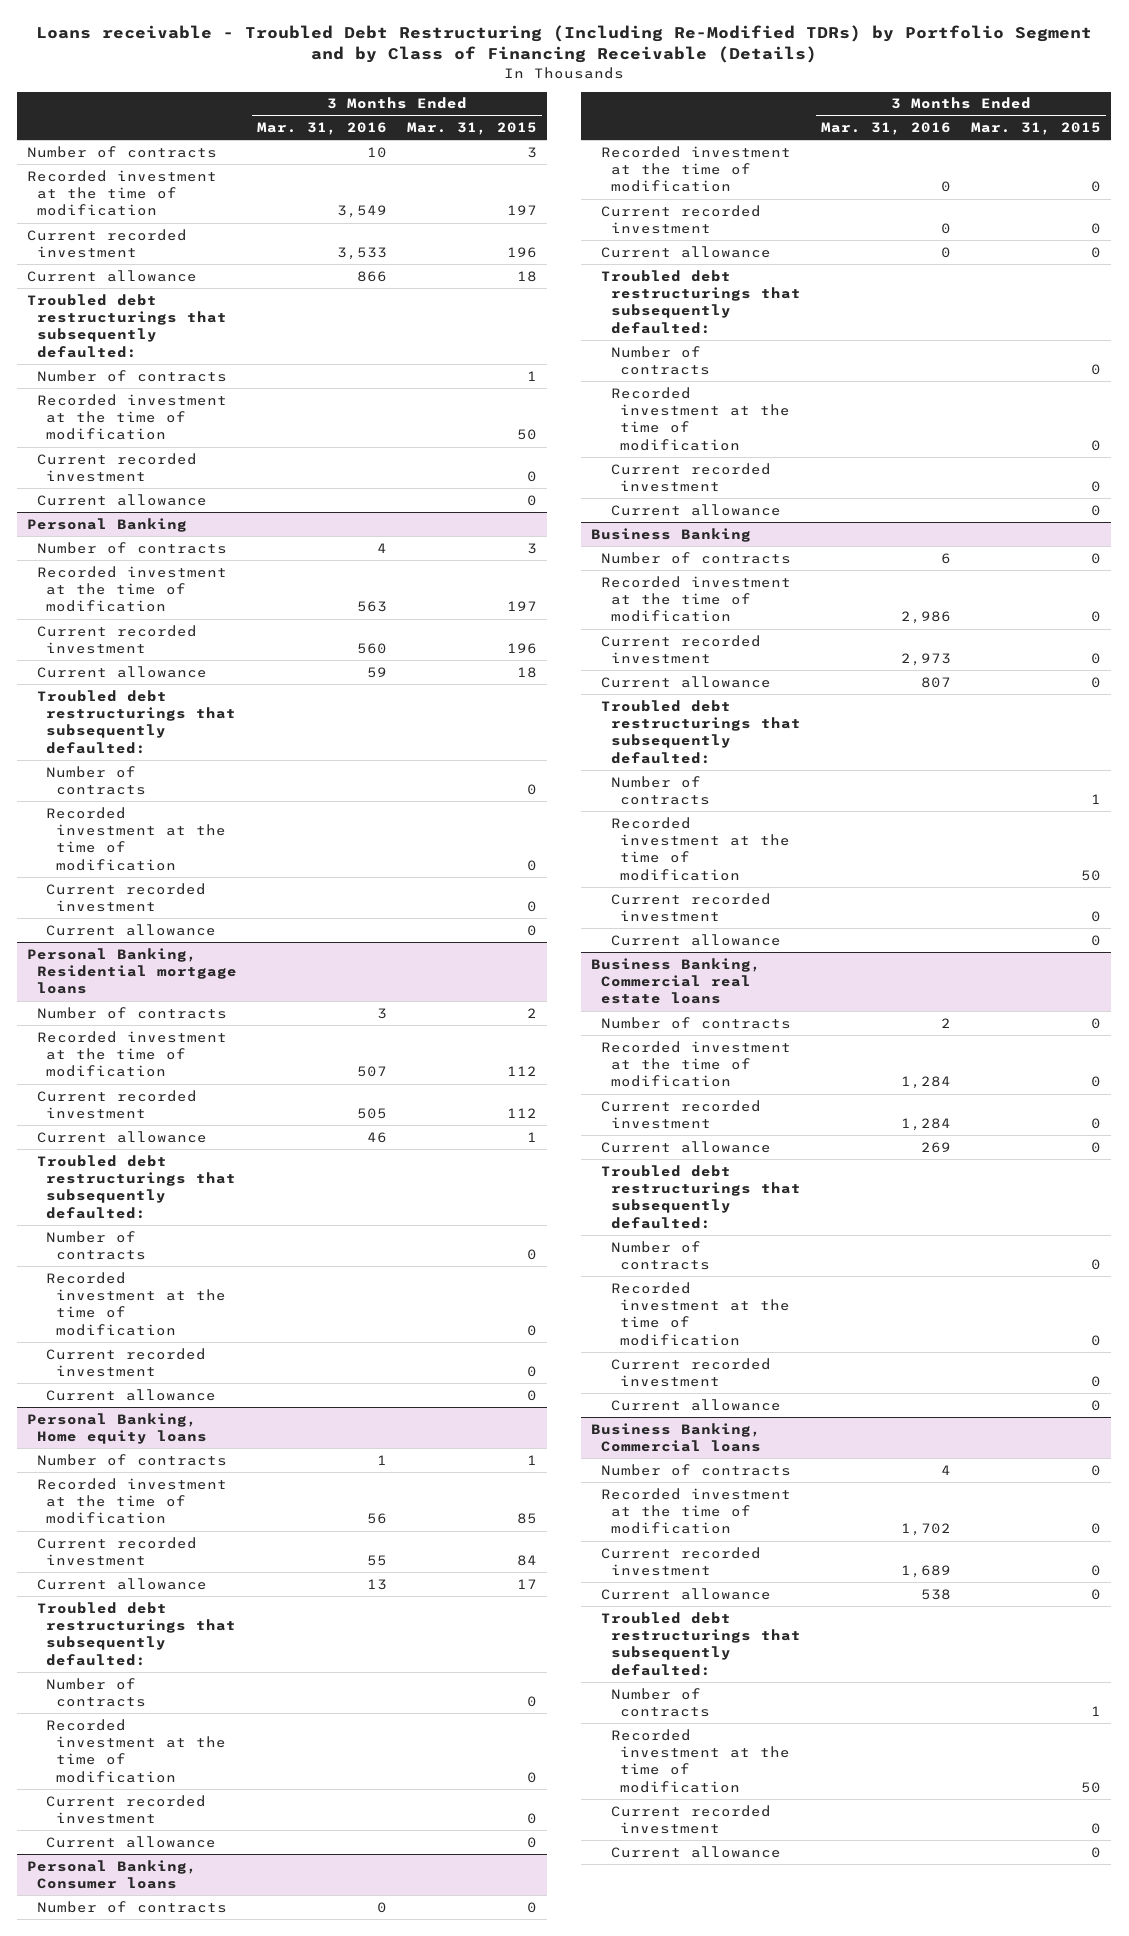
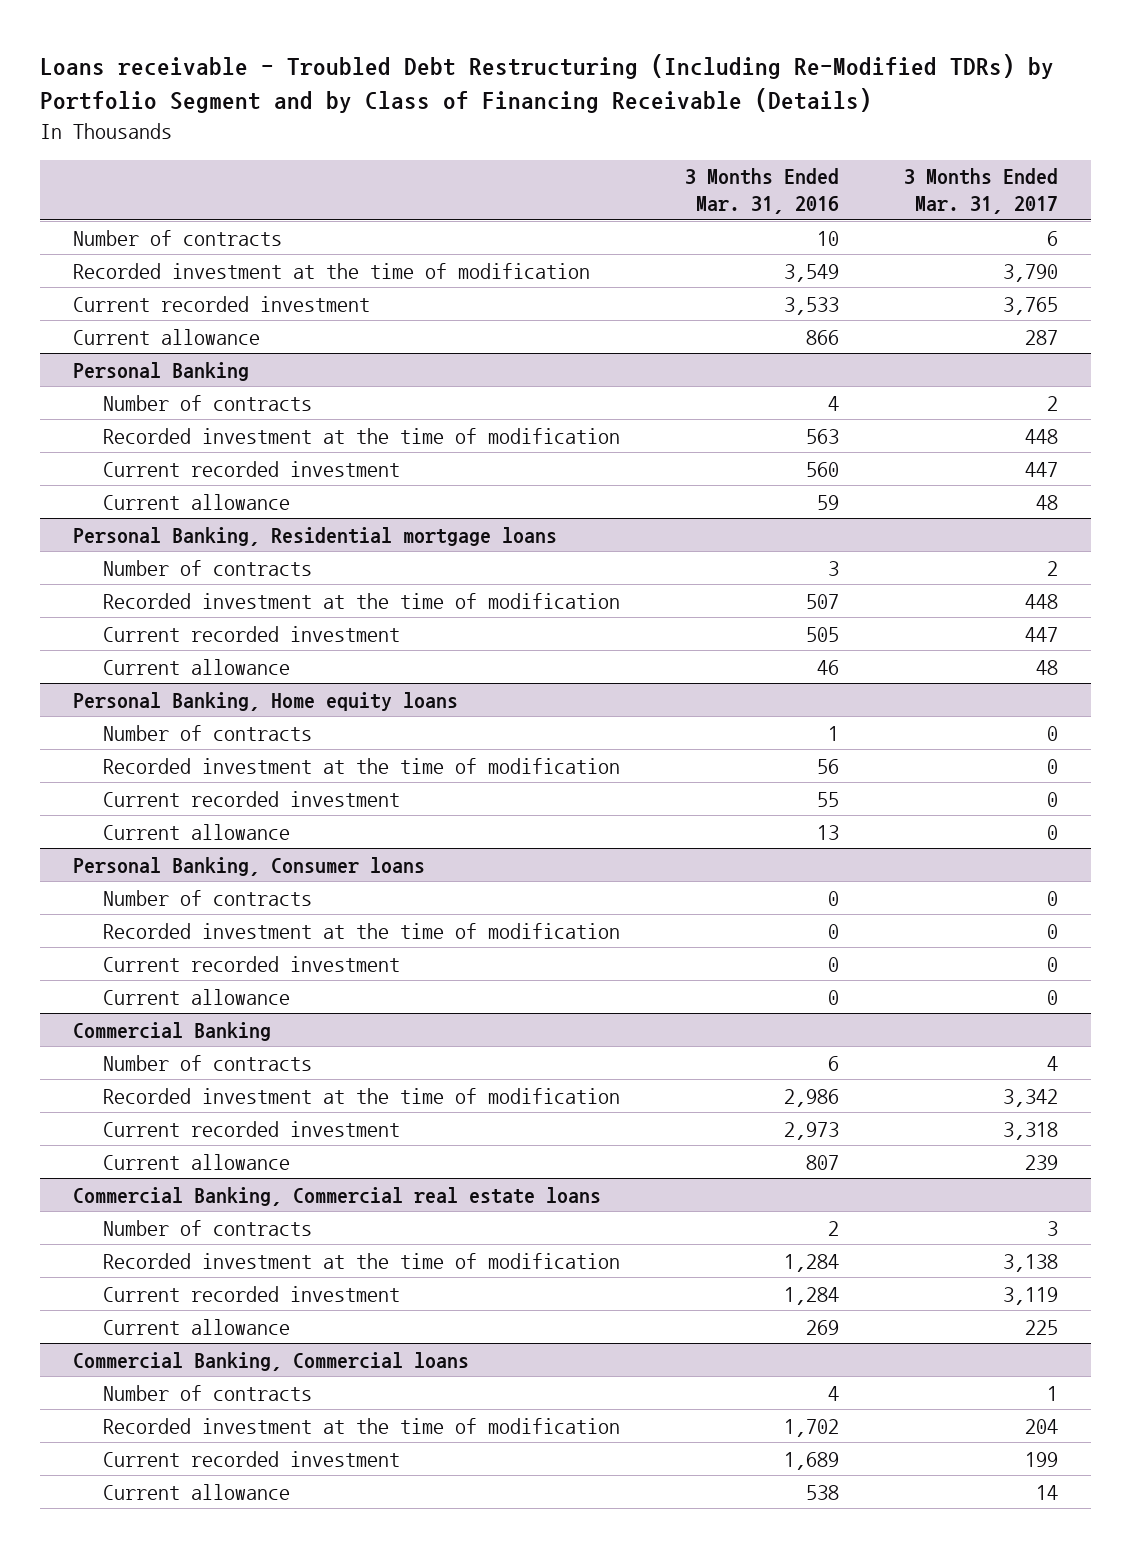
- | 3 Months Ended Mar. 31, 2016 | 3 Months Ended Mar. 31, 2015
+ | 3 Months Ended Mar. 31, 2016 | 3 Months Ended Mar. 31, 2017
- Troubled debt restructurings that subsequently defaulted:
- Number of contracts | | 1
- Recorded investment at the time of modification | | 50
- Current recorded investment | | 0
- Current allowance | | 0
@ Personal Banking
- Troubled debt restructurings that subsequently defaulted:
- Number of contracts | | 0
- Recorded investment at the time of modification | | 0
- Current recorded investment | | 0
- Current allowance | | 0
@ Personal Banking, Residential mortgage loans
- Troubled debt restructurings that subsequently defaulted:
- Number of contracts | | 0
- Recorded investment at the time of modification | | 0
- Current recorded investment | | 0
- Current allowance | | 0
@ Personal Banking, Home equity loans
- Troubled debt restructurings that subsequently defaulted:
- Number of contracts | | 0
- Recorded investment at the time of modification | | 0
- Current recorded investment | | 0
- Current allowance | | 0
@ Personal Banking, Consumer loans
- Troubled debt restructurings that subsequently defaulted:
- Number of contracts | | 0
- Recorded investment at the time of modification | | 0
- Current recorded investment | | 0
- Current allowance | | 0
- Business Banking
+ Commercial Banking
- Troubled debt restructurings that subsequently defaulted:
- Number of contracts | | 1
- Recorded investment at the time of modification | | 50
- Current recorded investment | | 0
- Current allowance | | 0
- Business Banking, Commercial real estate loans
+ Commercial Banking, Commercial real estate loans
- Troubled debt restructurings that subsequently defaulted:
- Number of contracts | | 0
- Recorded investment at the time of modification | | 0
- Current recorded investment | | 0
- Current allowance | | 0
- Business Banking, Commercial loans
+ Commercial Banking, Commercial loans
- Troubled debt restructurings that subsequently defaulted:
- Number of contracts | | 1
- Recorded investment at the time of modification | | 50
- Current recorded investment | | 0
- Current allowance | | 0

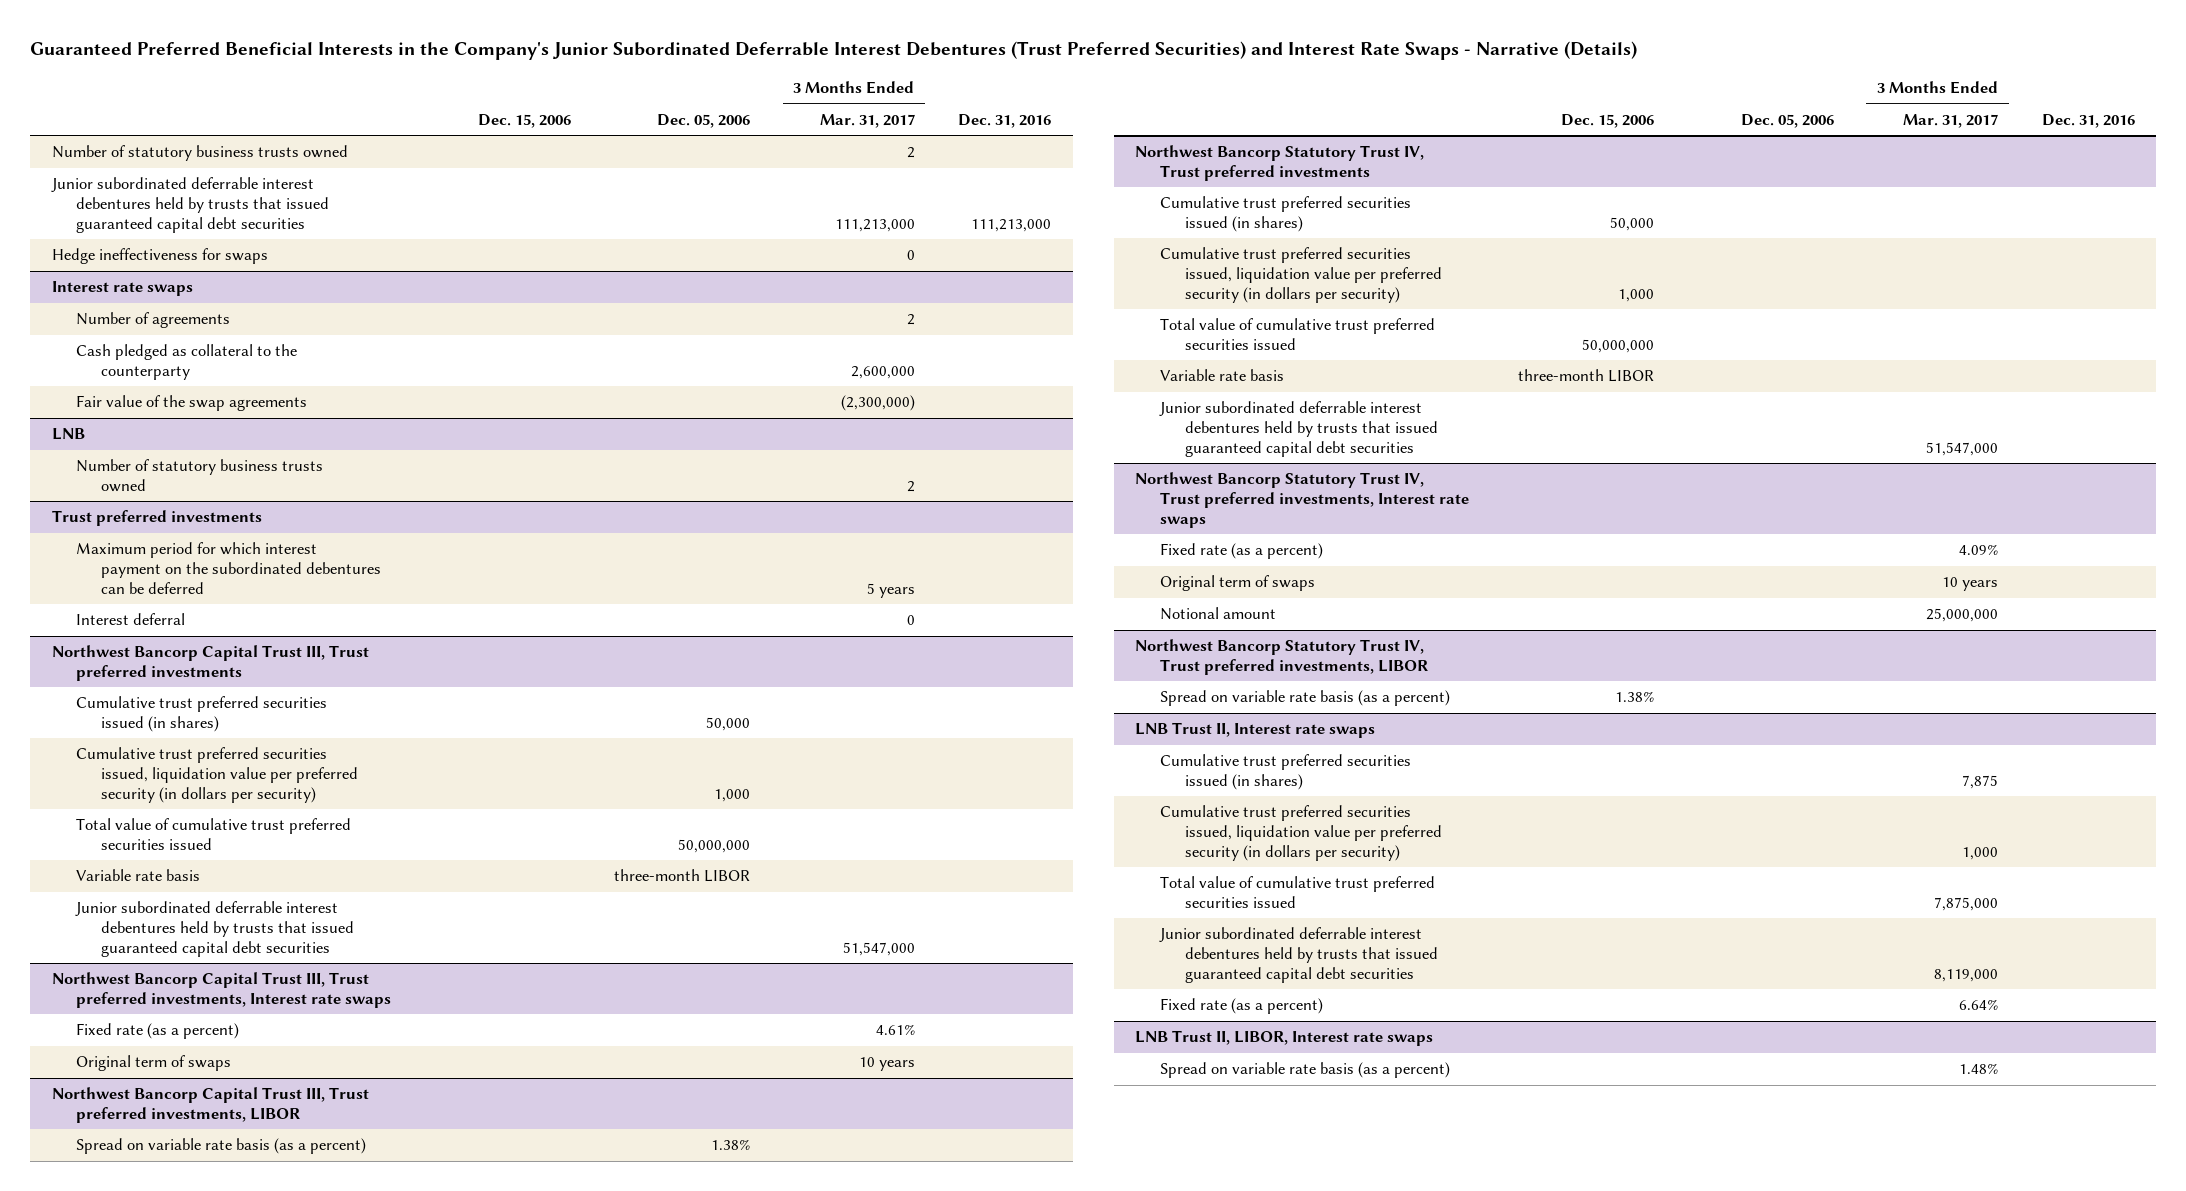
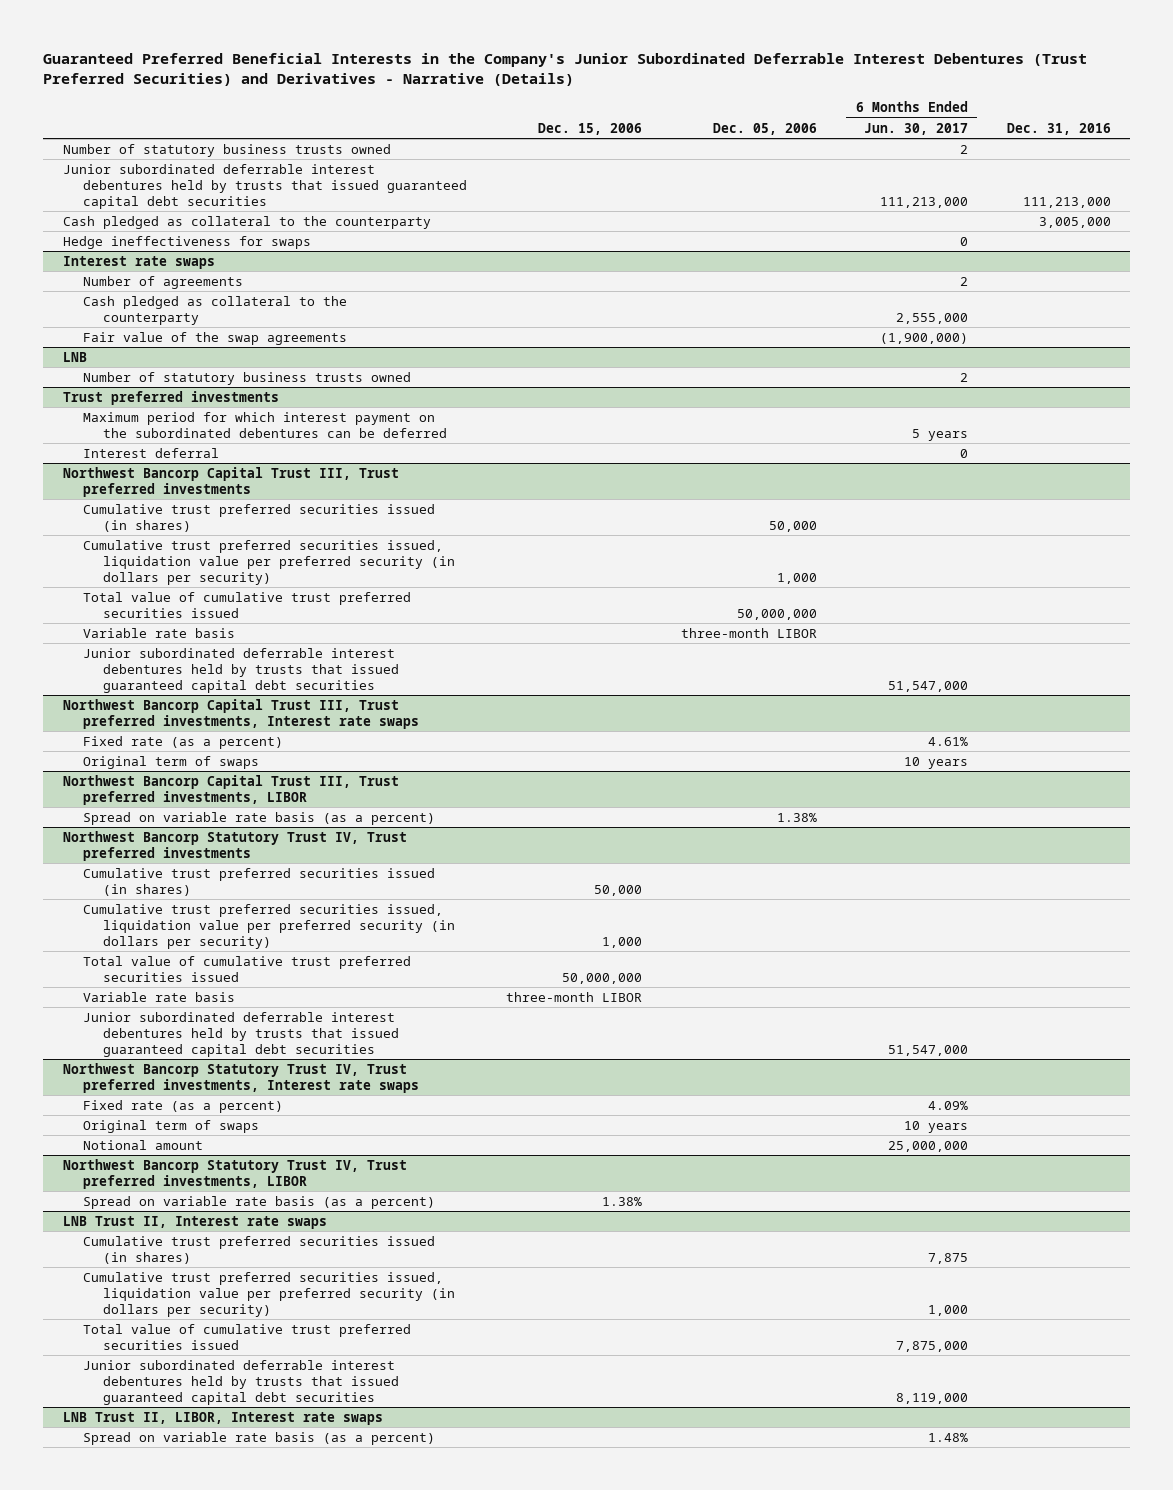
- Guaranteed Preferred Beneficial Interests in the Company's Junior Subordinated Deferrable Interest Debentures (Trust Preferred Securities) and Interest Rate Swaps - Narrative (Details)
+ Guaranteed Preferred Beneficial Interests in the Company's Junior Subordinated Deferrable Interest Debentures (Trust Preferred Securities) and Derivatives - Narrative (Details)
- | Dec. 15, 2006 | Dec. 05, 2006 | 3 Months Ended Mar. 31, 2017 | Dec. 31, 2016
+ | Dec. 15, 2006 | Dec. 05, 2006 | 6 Months Ended Jun. 30, 2017 | Dec. 31, 2016
+ Cash pledged as collateral to the counterparty | | | | 3,005,000
@ LNB Trust II, Interest rate swaps
- Fixed rate (as a percent) | | | 6.64% |

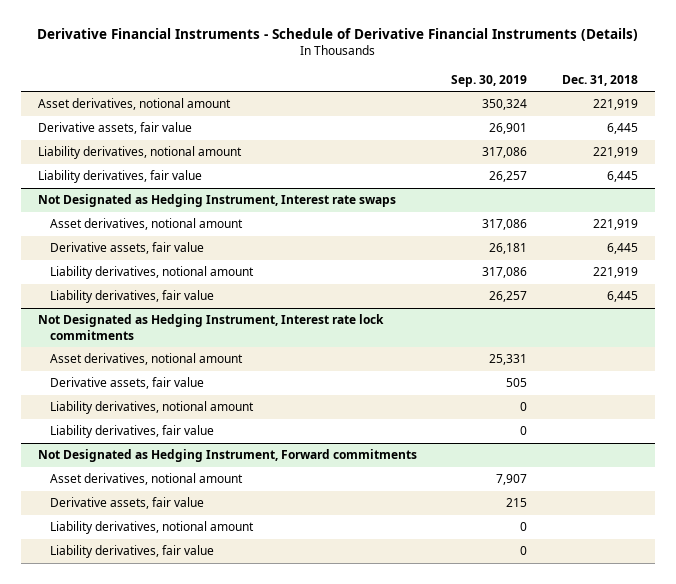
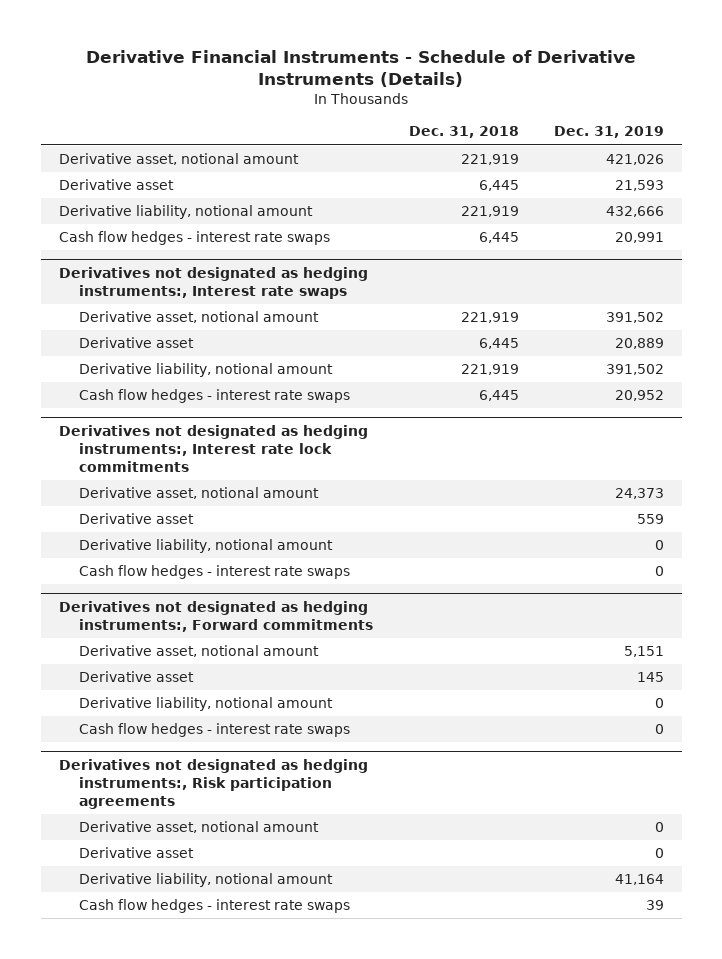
- Derivative Financial Instruments - Schedule of Derivative Financial Instruments (Details)
+ Derivative Financial Instruments - Schedule of Derivative Instruments (Details)
- | Sep. 30, 2019 | Dec. 31, 2018
+ | Dec. 31, 2018 | Dec. 31, 2019
- Asset derivatives, notional amount | 350,324 | 221,919
- Derivative assets, fair value | 26,901 | 6,445
- Liability derivatives, notional amount | 317,086 | 221,919
- Liability derivatives, fair value | 26,257 | 6,445
- Not Designated as Hedging Instrument, Interest rate swaps
- Asset derivatives, notional amount | 317,086 | 221,919
- Derivative assets, fair value | 26,181 | 6,445
- Liability derivatives, notional amount | 317,086 | 221,919
- Liability derivatives, fair value | 26,257 | 6,445
- Not Designated as Hedging Instrument, Interest rate lock commitments
- Asset derivatives, notional amount | 25,331 |
- Derivative assets, fair value | 505 |
- Liability derivatives, notional amount | 0 |
- Liability derivatives, fair value | 0 |
- Not Designated as Hedging Instrument, Forward commitments
- Asset derivatives, notional amount | 7,907 |
- Derivative assets, fair value | 215 |
- Liability derivatives, notional amount | 0 |
- Liability derivatives, fair value | 0 |
+ Derivative asset, notional amount | 221,919 | 421,026
+ Derivative asset | 6,445 | 21,593
+ Derivative liability, notional amount | 221,919 | 432,666
+ Cash flow hedges - interest rate swaps | 6,445 | 20,991
+ Derivatives not designated as hedging instruments:, Interest rate swaps
+ Derivative asset, notional amount | 221,919 | 391,502
+ Derivative asset | 6,445 | 20,889
+ Derivative liability, notional amount | 221,919 | 391,502
+ Cash flow hedges - interest rate swaps | 6,445 | 20,952
+ Derivatives not designated as hedging instruments:, Interest rate lock commitments
+ Derivative asset, notional amount | | 24,373
+ Derivative asset | | 559
+ Derivative liability, notional amount | | 0
+ Cash flow hedges - interest rate swaps | | 0
+ Derivatives not designated as hedging instruments:, Forward commitments
+ Derivative asset, notional amount | | 5,151
+ Derivative asset | | 145
+ Derivative liability, notional amount | | 0
+ Cash flow hedges - interest rate swaps | | 0
+ Derivatives not designated as hedging instruments:, Risk participation agreements
+ Derivative asset, notional amount | | 0
+ Derivative asset | | 0
+ Derivative liability, notional amount | | 41,164
+ Cash flow hedges - interest rate swaps | | 39

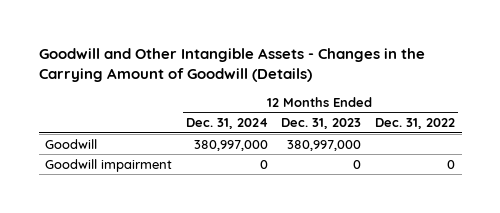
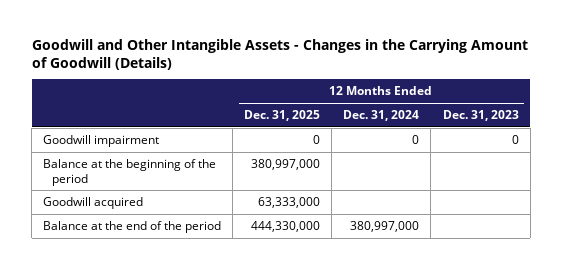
- | 12 Months Ended Dec. 31, 2024 | 12 Months Ended Dec. 31, 2023 | 12 Months Ended Dec. 31, 2022
+ | 12 Months Ended Dec. 31, 2025 | 12 Months Ended Dec. 31, 2024 | 12 Months Ended Dec. 31, 2023
- Goodwill | 380,997,000 | 380,997,000 |
+ Balance at the beginning of the period | 380,997,000 | |
+ Goodwill acquired | 63,333,000 | |
+ Balance at the end of the period | 444,330,000 | 380,997,000 |

